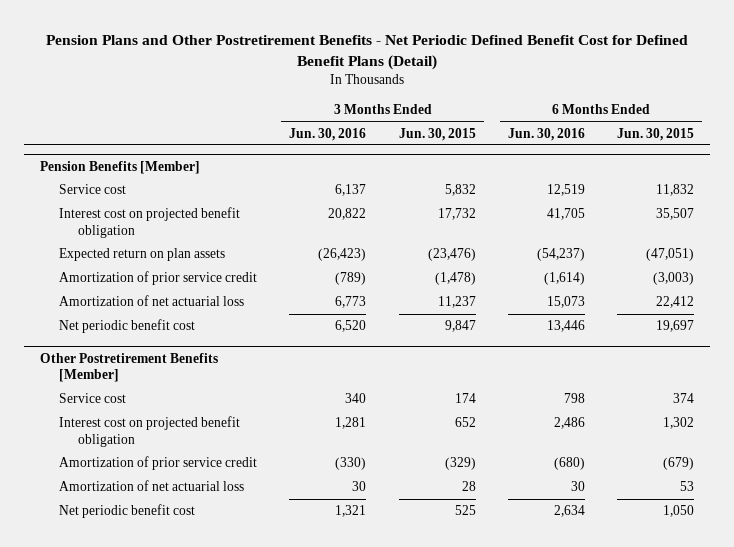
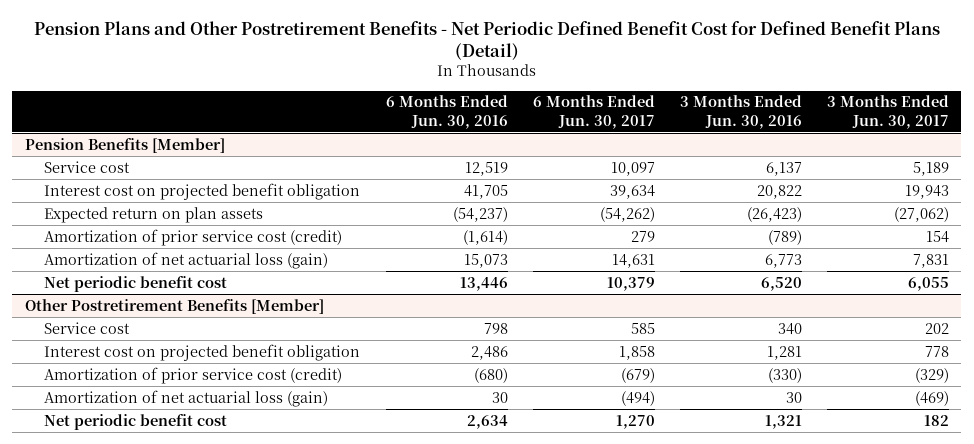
- | 3 Months Ended Jun. 30, 2016 | 3 Months Ended Jun. 30, 2015 | 6 Months Ended Jun. 30, 2016 | 6 Months Ended Jun. 30, 2015
+ | 6 Months Ended Jun. 30, 2016 | 6 Months Ended Jun. 30, 2017 | 3 Months Ended Jun. 30, 2016 | 3 Months Ended Jun. 30, 2017
@ Pension Benefits [Member]
- Amortization of prior service credit | (789) | (1,478) | (1,614) | (3,003)
- Amortization of net actuarial loss | 6,773 | 11,237 | 15,073 | 22,412
+ Amortization of prior service cost (credit) | (1,614) | 279 | (789) | 154
+ Amortization of net actuarial loss (gain) | 15,073 | 14,631 | 6,773 | 7,831
@ Other Postretirement Benefits [Member]
- Amortization of prior service credit | (330) | (329) | (680) | (679)
- Amortization of net actuarial loss | 30 | 28 | 30 | 53
+ Amortization of prior service cost (credit) | (680) | (679) | (330) | (329)
+ Amortization of net actuarial loss (gain) | 30 | (494) | 30 | (469)

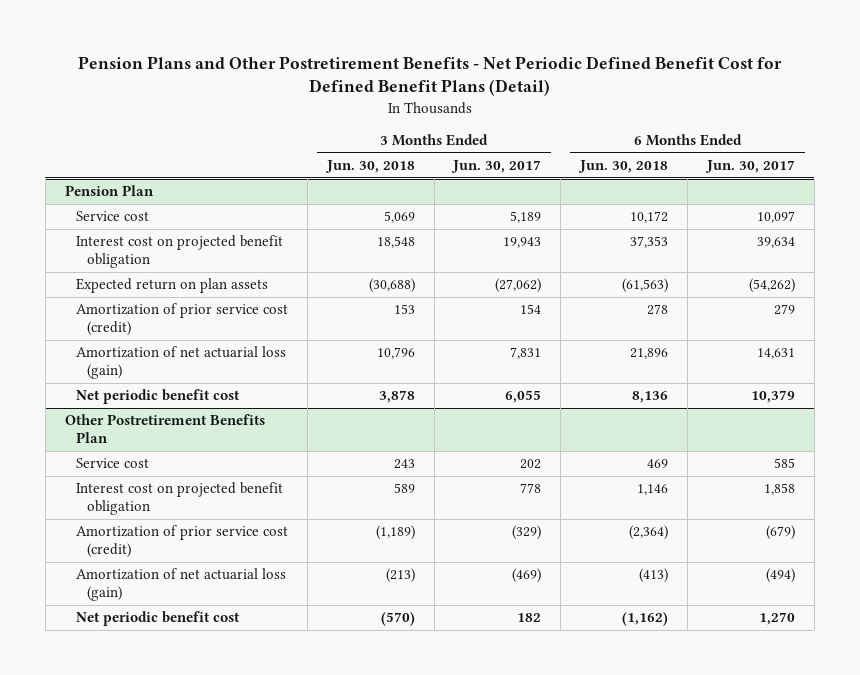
- | 6 Months Ended Jun. 30, 2016 | 6 Months Ended Jun. 30, 2017 | 3 Months Ended Jun. 30, 2016 | 3 Months Ended Jun. 30, 2017
+ | 3 Months Ended Jun. 30, 2018 | 3 Months Ended Jun. 30, 2017 | 6 Months Ended Jun. 30, 2018 | 6 Months Ended Jun. 30, 2017
- Pension Benefits [Member]
+ Pension Plan
- Other Postretirement Benefits [Member]
+ Other Postretirement Benefits Plan

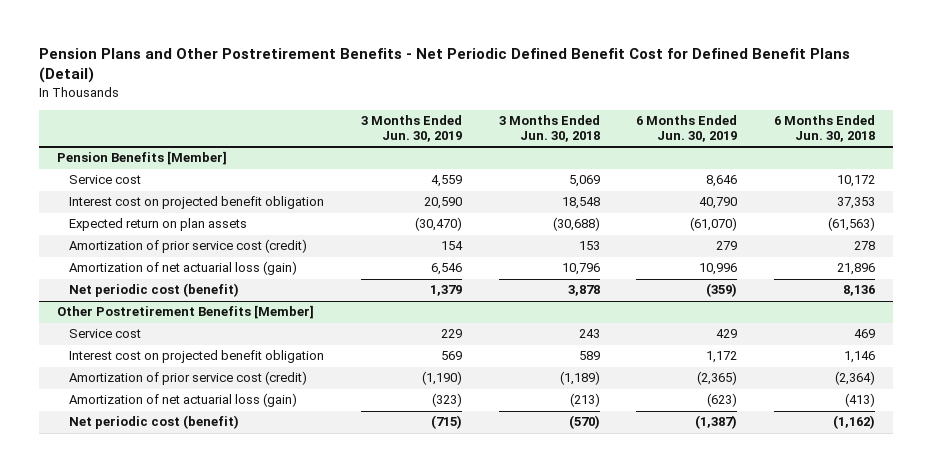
- | 3 Months Ended Jun. 30, 2018 | 3 Months Ended Jun. 30, 2017 | 6 Months Ended Jun. 30, 2018 | 6 Months Ended Jun. 30, 2017
+ | 3 Months Ended Jun. 30, 2019 | 3 Months Ended Jun. 30, 2018 | 6 Months Ended Jun. 30, 2019 | 6 Months Ended Jun. 30, 2018
- Pension Plan
+ Pension Benefits [Member]
- Net periodic benefit cost | 3,878 | 6,055 | 8,136 | 10,379
- Other Postretirement Benefits Plan
+ Net periodic cost (benefit) | 1,379 | 3,878 | (359) | 8,136
+ Other Postretirement Benefits [Member]
- Net periodic benefit cost | (570) | 182 | (1,162) | 1,270
+ Net periodic cost (benefit) | (715) | (570) | (1,387) | (1,162)

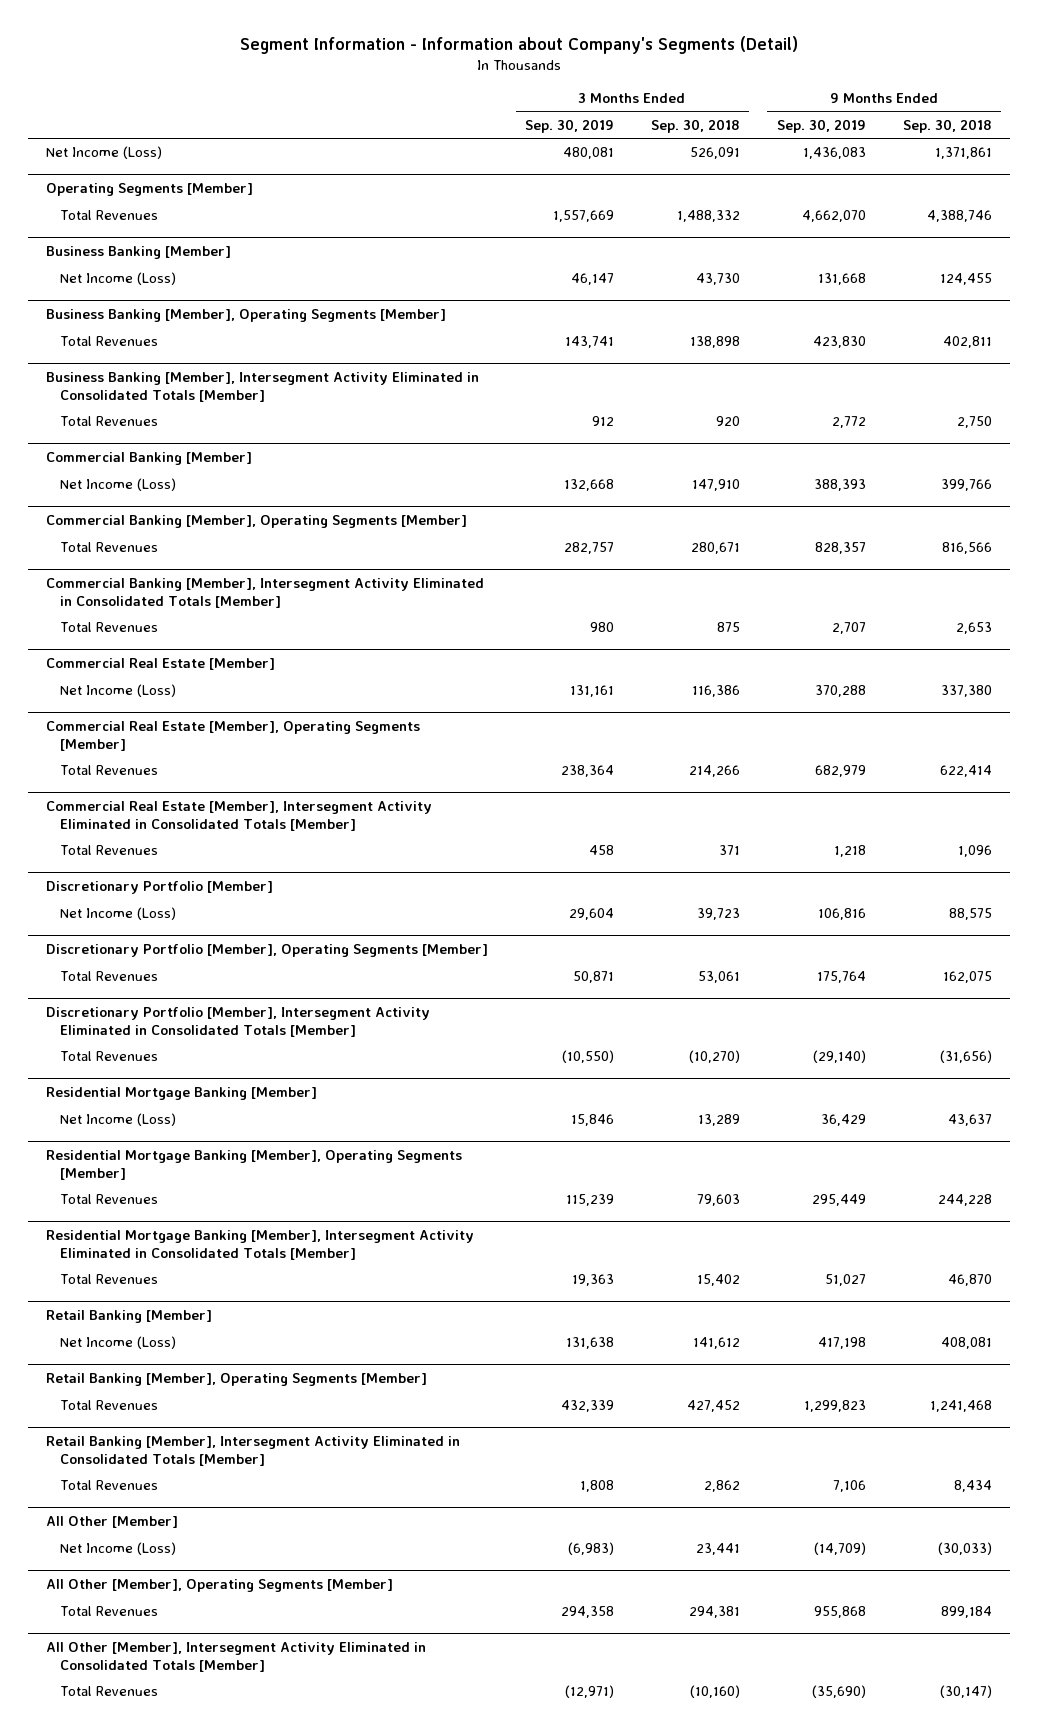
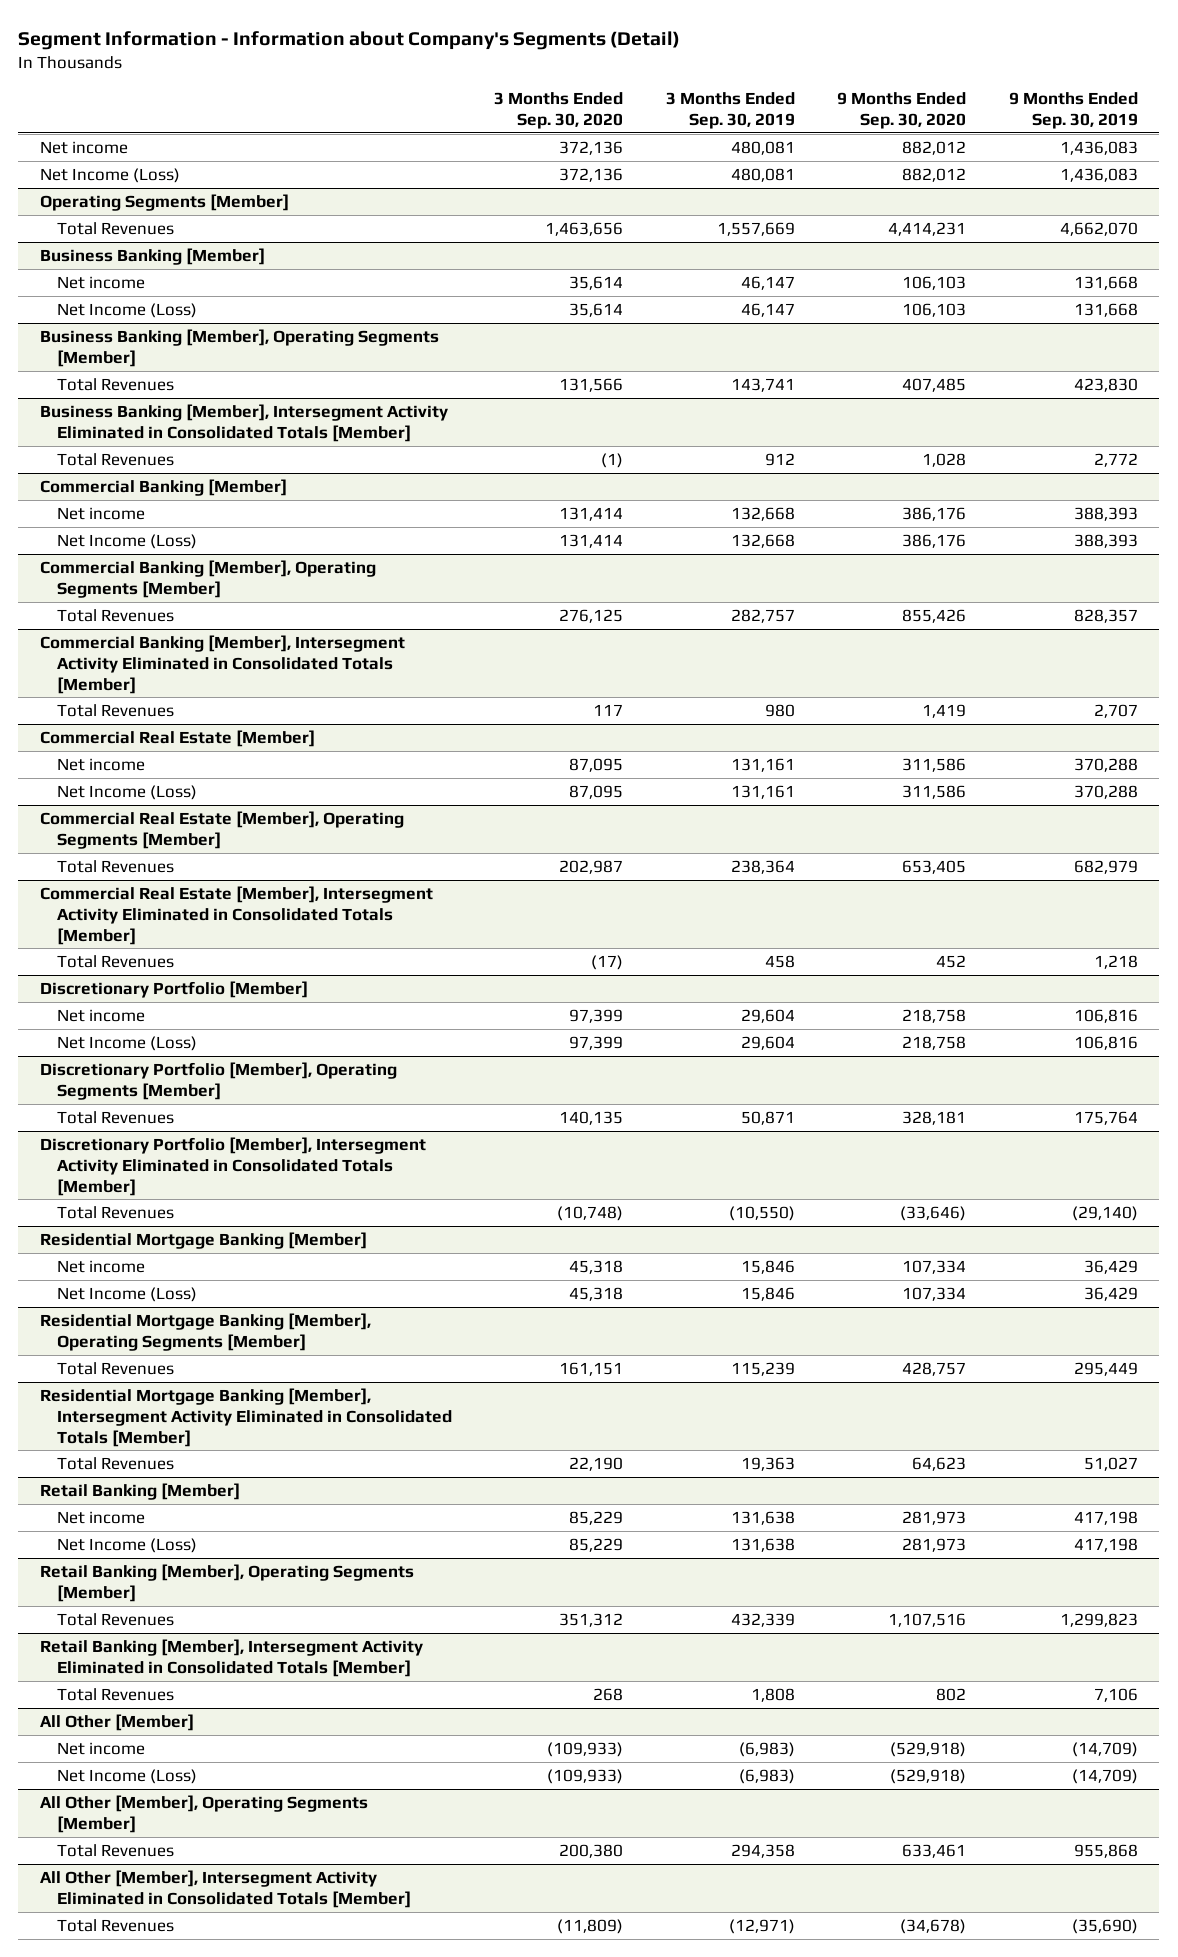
- | 3 Months Ended Sep. 30, 2019 | 3 Months Ended Sep. 30, 2018 | 9 Months Ended Sep. 30, 2019 | 9 Months Ended Sep. 30, 2018
+ | 3 Months Ended Sep. 30, 2020 | 3 Months Ended Sep. 30, 2019 | 9 Months Ended Sep. 30, 2020 | 9 Months Ended Sep. 30, 2019
+ Net income | 372,136 | 480,081 | 882,012 | 1,436,083
@ Business Banking [Member]
+ Net income | 35,614 | 46,147 | 106,103 | 131,668
@ Commercial Banking [Member]
+ Net income | 131,414 | 132,668 | 386,176 | 388,393
@ Commercial Real Estate [Member]
+ Net income | 87,095 | 131,161 | 311,586 | 370,288
@ Discretionary Portfolio [Member]
+ Net income | 97,399 | 29,604 | 218,758 | 106,816
@ Residential Mortgage Banking [Member]
+ Net income | 45,318 | 15,846 | 107,334 | 36,429
@ Retail Banking [Member]
+ Net income | 85,229 | 131,638 | 281,973 | 417,198
@ All Other [Member]
+ Net income | (109,933) | (6,983) | (529,918) | (14,709)

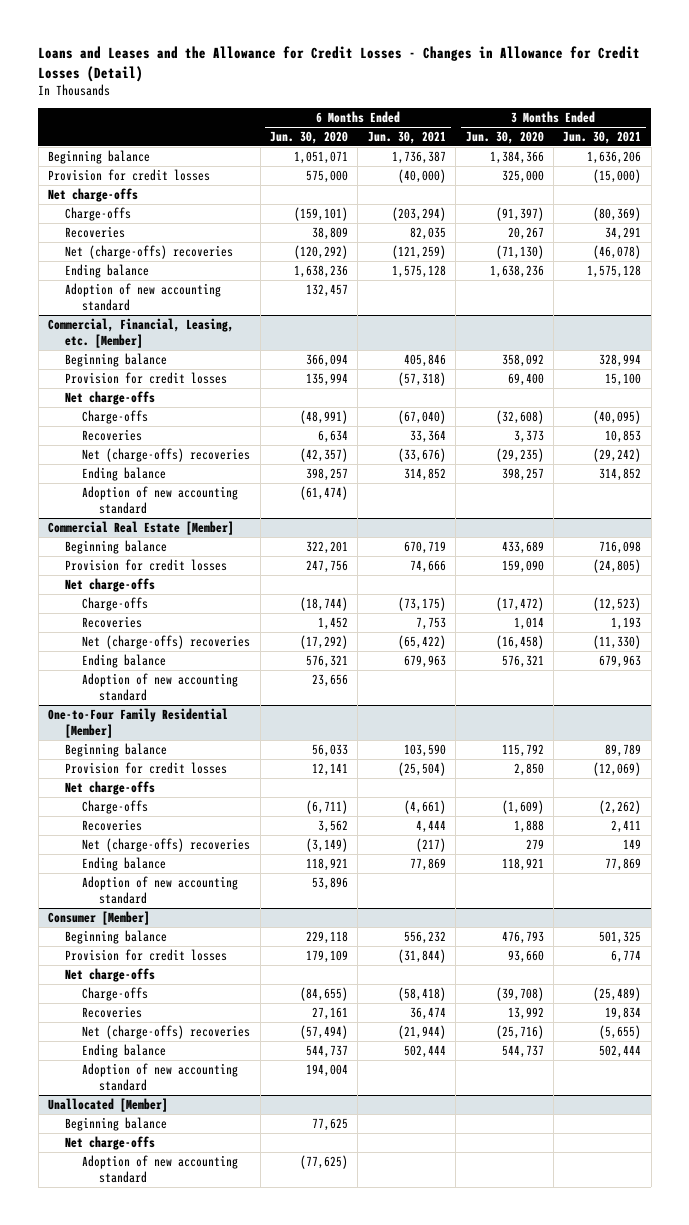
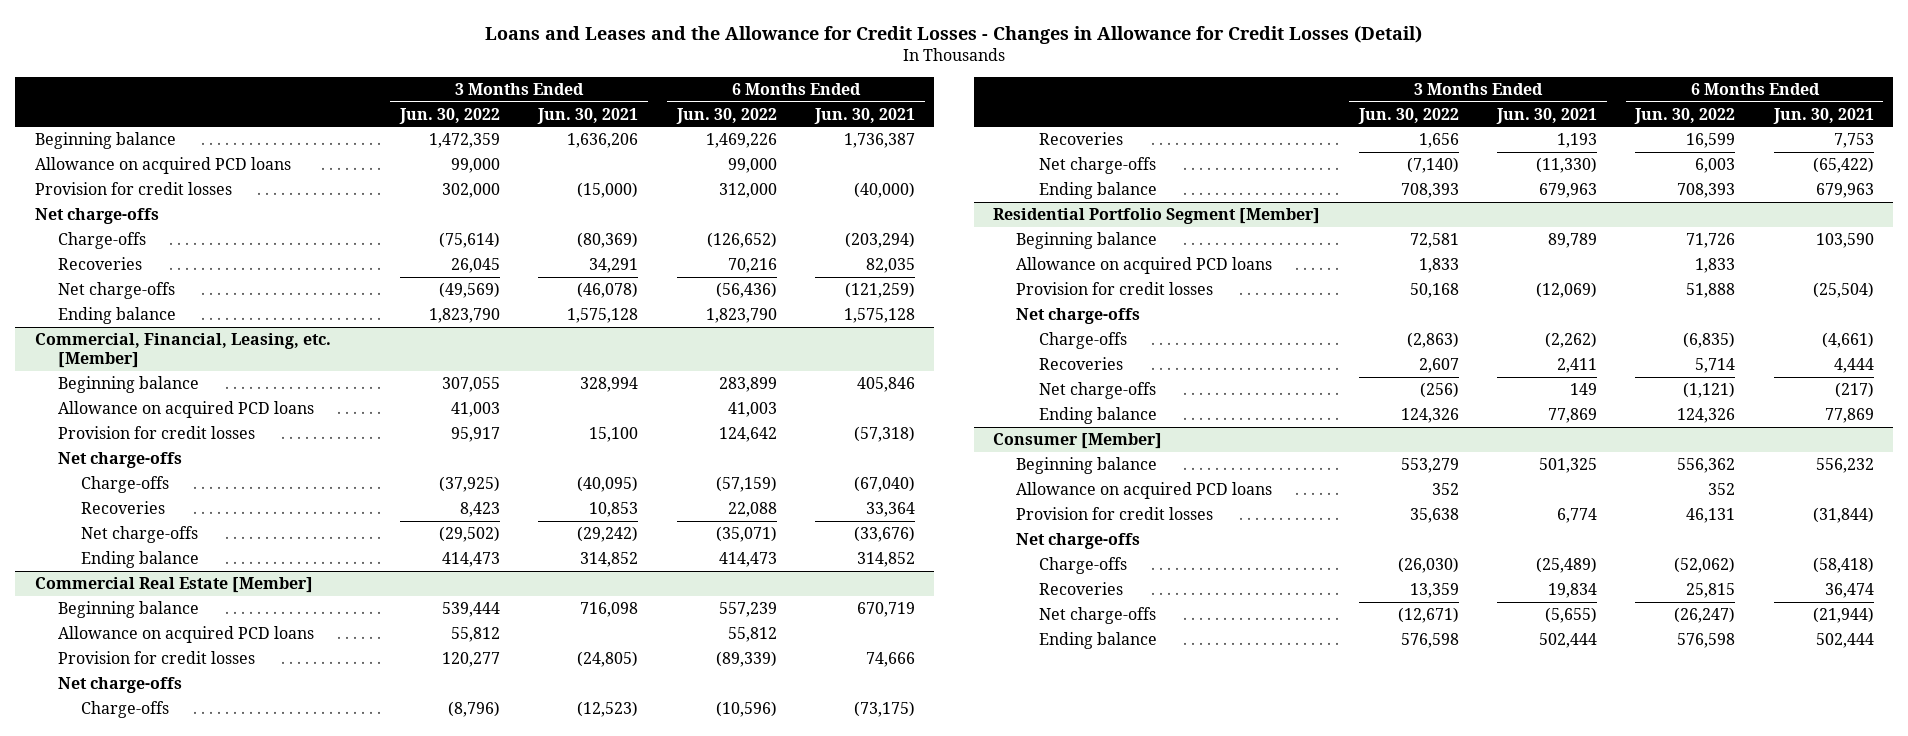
- | 6 Months Ended Jun. 30, 2020 | 6 Months Ended Jun. 30, 2021 | 3 Months Ended Jun. 30, 2020 | 3 Months Ended Jun. 30, 2021
+ | 3 Months Ended Jun. 30, 2022 | 3 Months Ended Jun. 30, 2021 | 6 Months Ended Jun. 30, 2022 | 6 Months Ended Jun. 30, 2021
+ Allowance on acquired PCD loans | 99,000 | | 99,000 |
- Net (charge-offs) recoveries | (120,292) | (121,259) | (71,130) | (46,078)
+ Net charge-offs | (49,569) | (46,078) | (56,436) | (121,259)
- Adoption of new accounting standard | 132,457 | | |
@ Commercial, Financial, Leasing, etc. [Member]
+ Allowance on acquired PCD loans | 41,003 | | 41,003 |
- Net (charge-offs) recoveries | (42,357) | (33,676) | (29,235) | (29,242)
+ Net charge-offs | (29,502) | (29,242) | (35,071) | (33,676)
- Adoption of new accounting standard | (61,474) | | |
@ Commercial Real Estate [Member]
+ Allowance on acquired PCD loans | 55,812 | | 55,812 |
- Net (charge-offs) recoveries | (17,292) | (65,422) | (16,458) | (11,330)
+ Net charge-offs | (7,140) | (11,330) | 6,003 | (65,422)
- Adoption of new accounting standard | 23,656 | | |
- One-to-Four Family Residential [Member]
+ Residential Portfolio Segment [Member]
+ Allowance on acquired PCD loans | 1,833 | | 1,833 |
- Net (charge-offs) recoveries | (3,149) | (217) | 279 | 149
+ Net charge-offs | (256) | 149 | (1,121) | (217)
- Adoption of new accounting standard | 53,896 | | |
@ Consumer [Member]
+ Allowance on acquired PCD loans | 352 | | 352 |
- Net (charge-offs) recoveries | (57,494) | (21,944) | (25,716) | (5,655)
+ Net charge-offs | (12,671) | (5,655) | (26,247) | (21,944)
- Adoption of new accounting standard | 194,004 | | |
- Unallocated [Member]
- Beginning balance | 77,625 | | |
- Net charge-offs
- Adoption of new accounting standard | (77,625) | | |

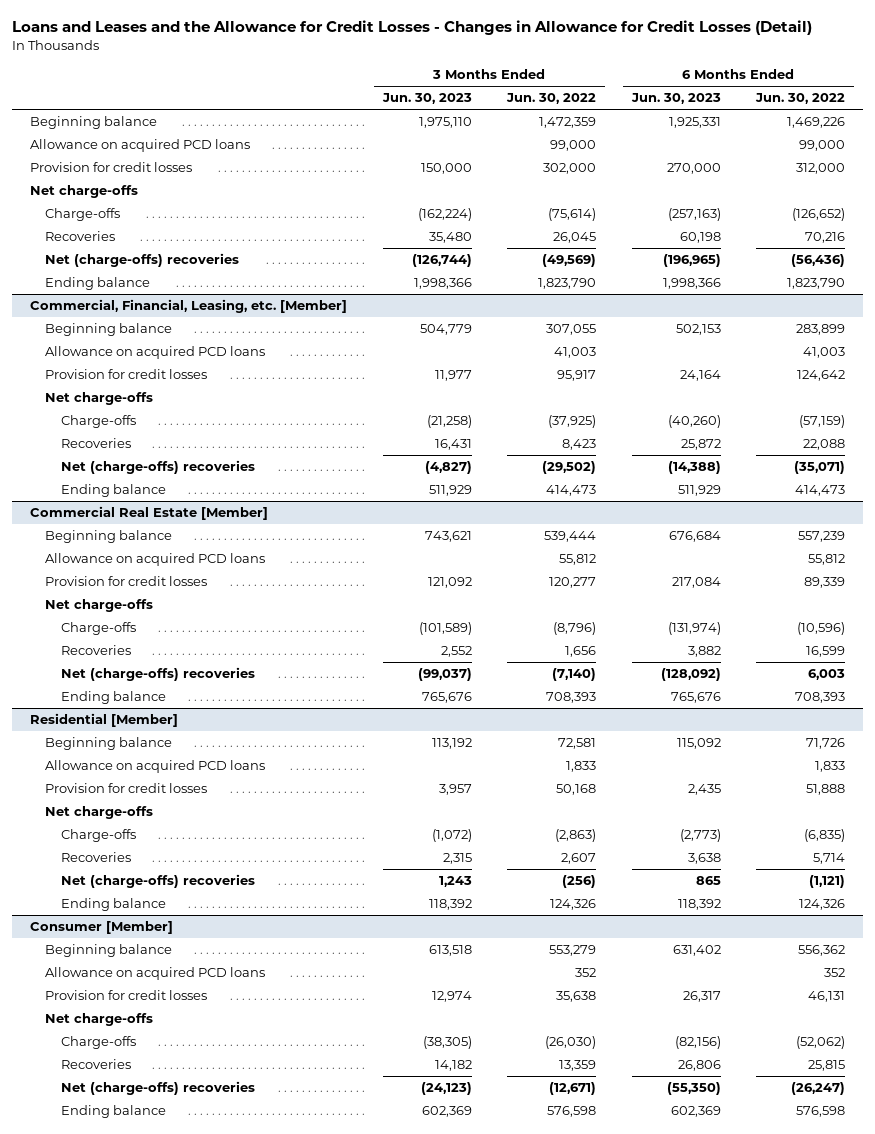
- | 3 Months Ended Jun. 30, 2022 | 3 Months Ended Jun. 30, 2021 | 6 Months Ended Jun. 30, 2022 | 6 Months Ended Jun. 30, 2021
+ | 3 Months Ended Jun. 30, 2023 | 3 Months Ended Jun. 30, 2022 | 6 Months Ended Jun. 30, 2023 | 6 Months Ended Jun. 30, 2022
- Net charge-offs | (49,569) | (46,078) | (56,436) | (121,259)
+ Net (charge-offs) recoveries | (126,744) | (49,569) | (196,965) | (56,436)
@ Commercial, Financial, Leasing, etc. [Member]
- Net charge-offs | (29,502) | (29,242) | (35,071) | (33,676)
+ Net (charge-offs) recoveries | (4,827) | (29,502) | (14,388) | (35,071)
@ Commercial Real Estate [Member]
- Provision for credit losses | 120,277 | (24,805) | (89,339) | 74,666
+ Provision for credit losses | 121,092 | 120,277 | 217,084 | 89,339
- Net charge-offs | (7,140) | (11,330) | 6,003 | (65,422)
+ Net (charge-offs) recoveries | (99,037) | (7,140) | (128,092) | 6,003
- Residential Portfolio Segment [Member]
+ Residential [Member]
- Net charge-offs | (256) | 149 | (1,121) | (217)
+ Net (charge-offs) recoveries | 1,243 | (256) | 865 | (1,121)
@ Consumer [Member]
- Net charge-offs | (12,671) | (5,655) | (26,247) | (21,944)
+ Net (charge-offs) recoveries | (24,123) | (12,671) | (55,350) | (26,247)

